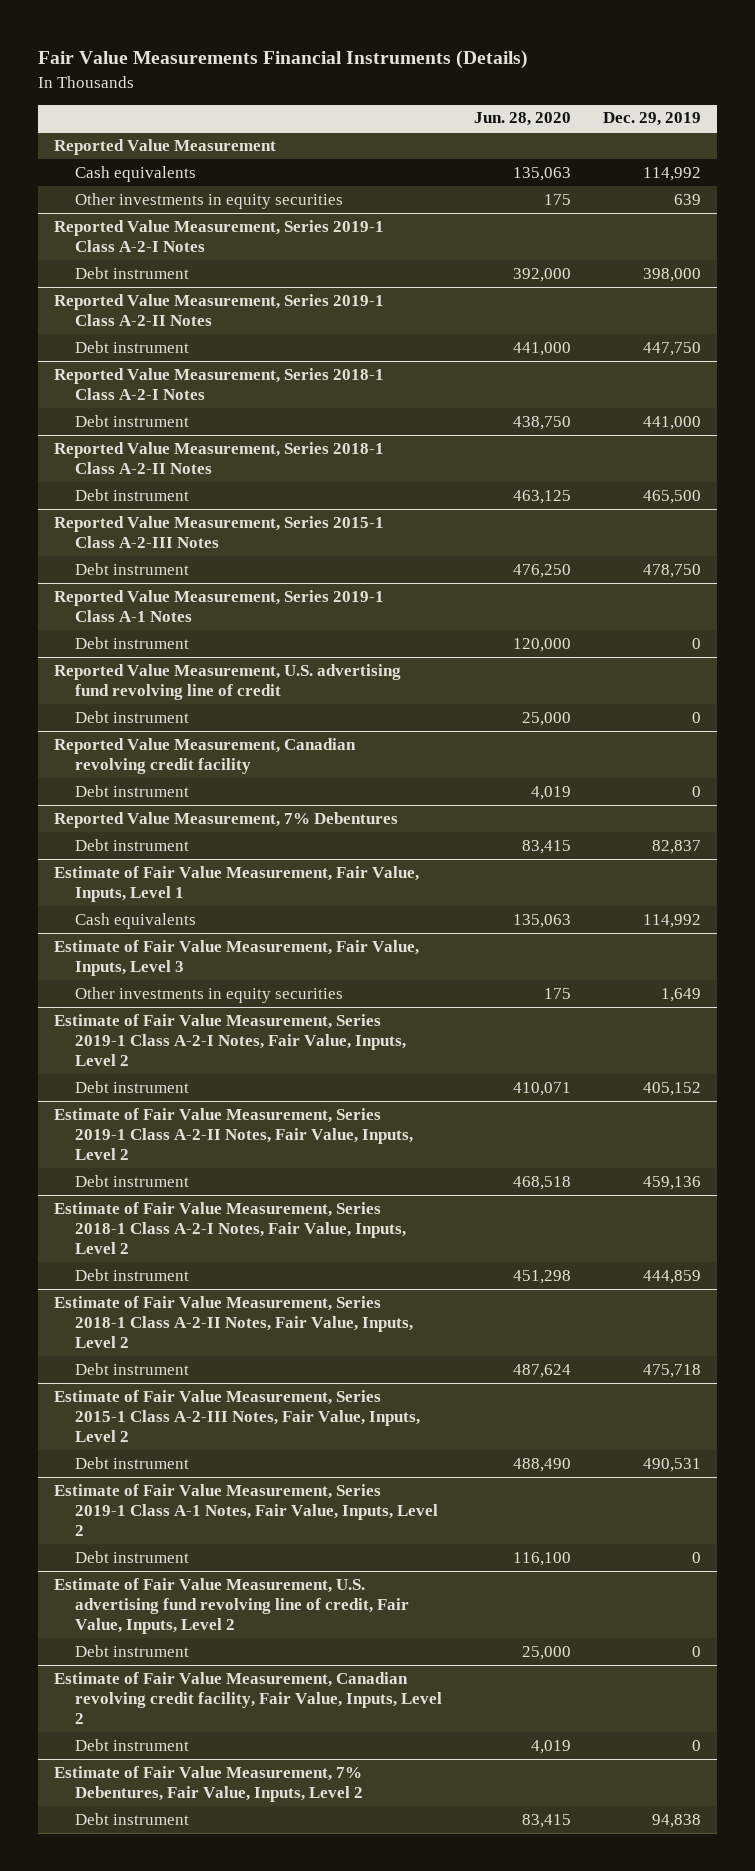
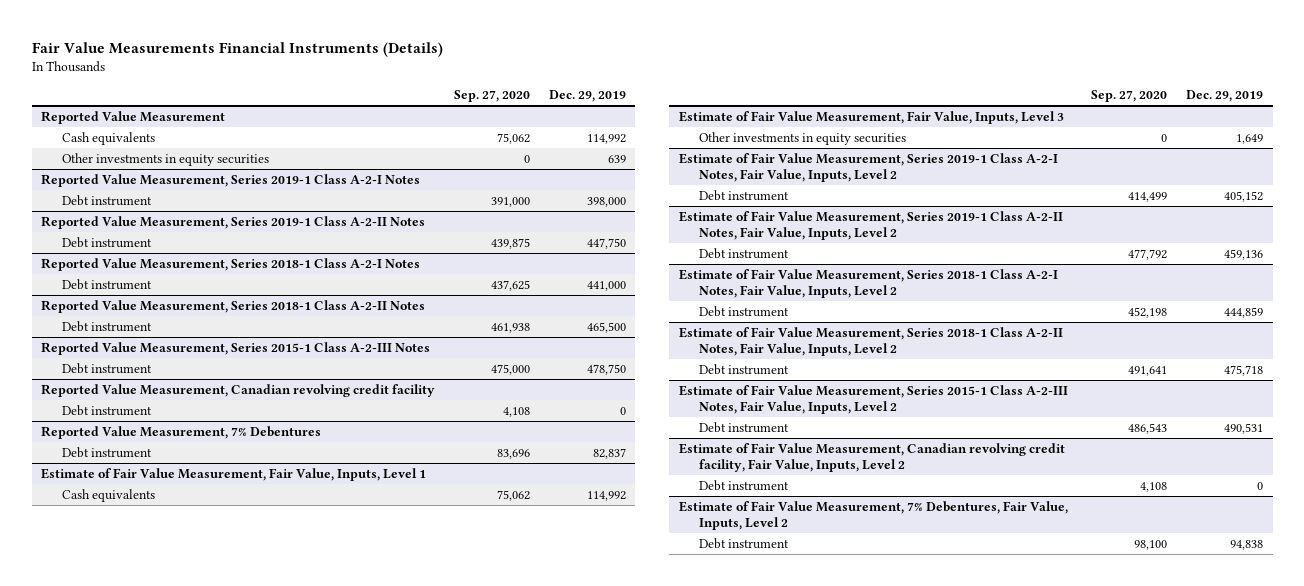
- | Jun. 28, 2020 | Dec. 29, 2019
+ | Sep. 27, 2020 | Dec. 29, 2019
- Reported Value Measurement, Series 2019-1 Class A-1 Notes
- Debt instrument | 120,000 | 0
- Reported Value Measurement, U.S. advertising fund revolving line of credit
- Debt instrument | 25,000 | 0
- Estimate of Fair Value Measurement, Series 2019-1 Class A-1 Notes, Fair Value, Inputs, Level 2
- Debt instrument | 116,100 | 0
- Estimate of Fair Value Measurement, U.S. advertising fund revolving line of credit, Fair Value, Inputs, Level 2
- Debt instrument | 25,000 | 0

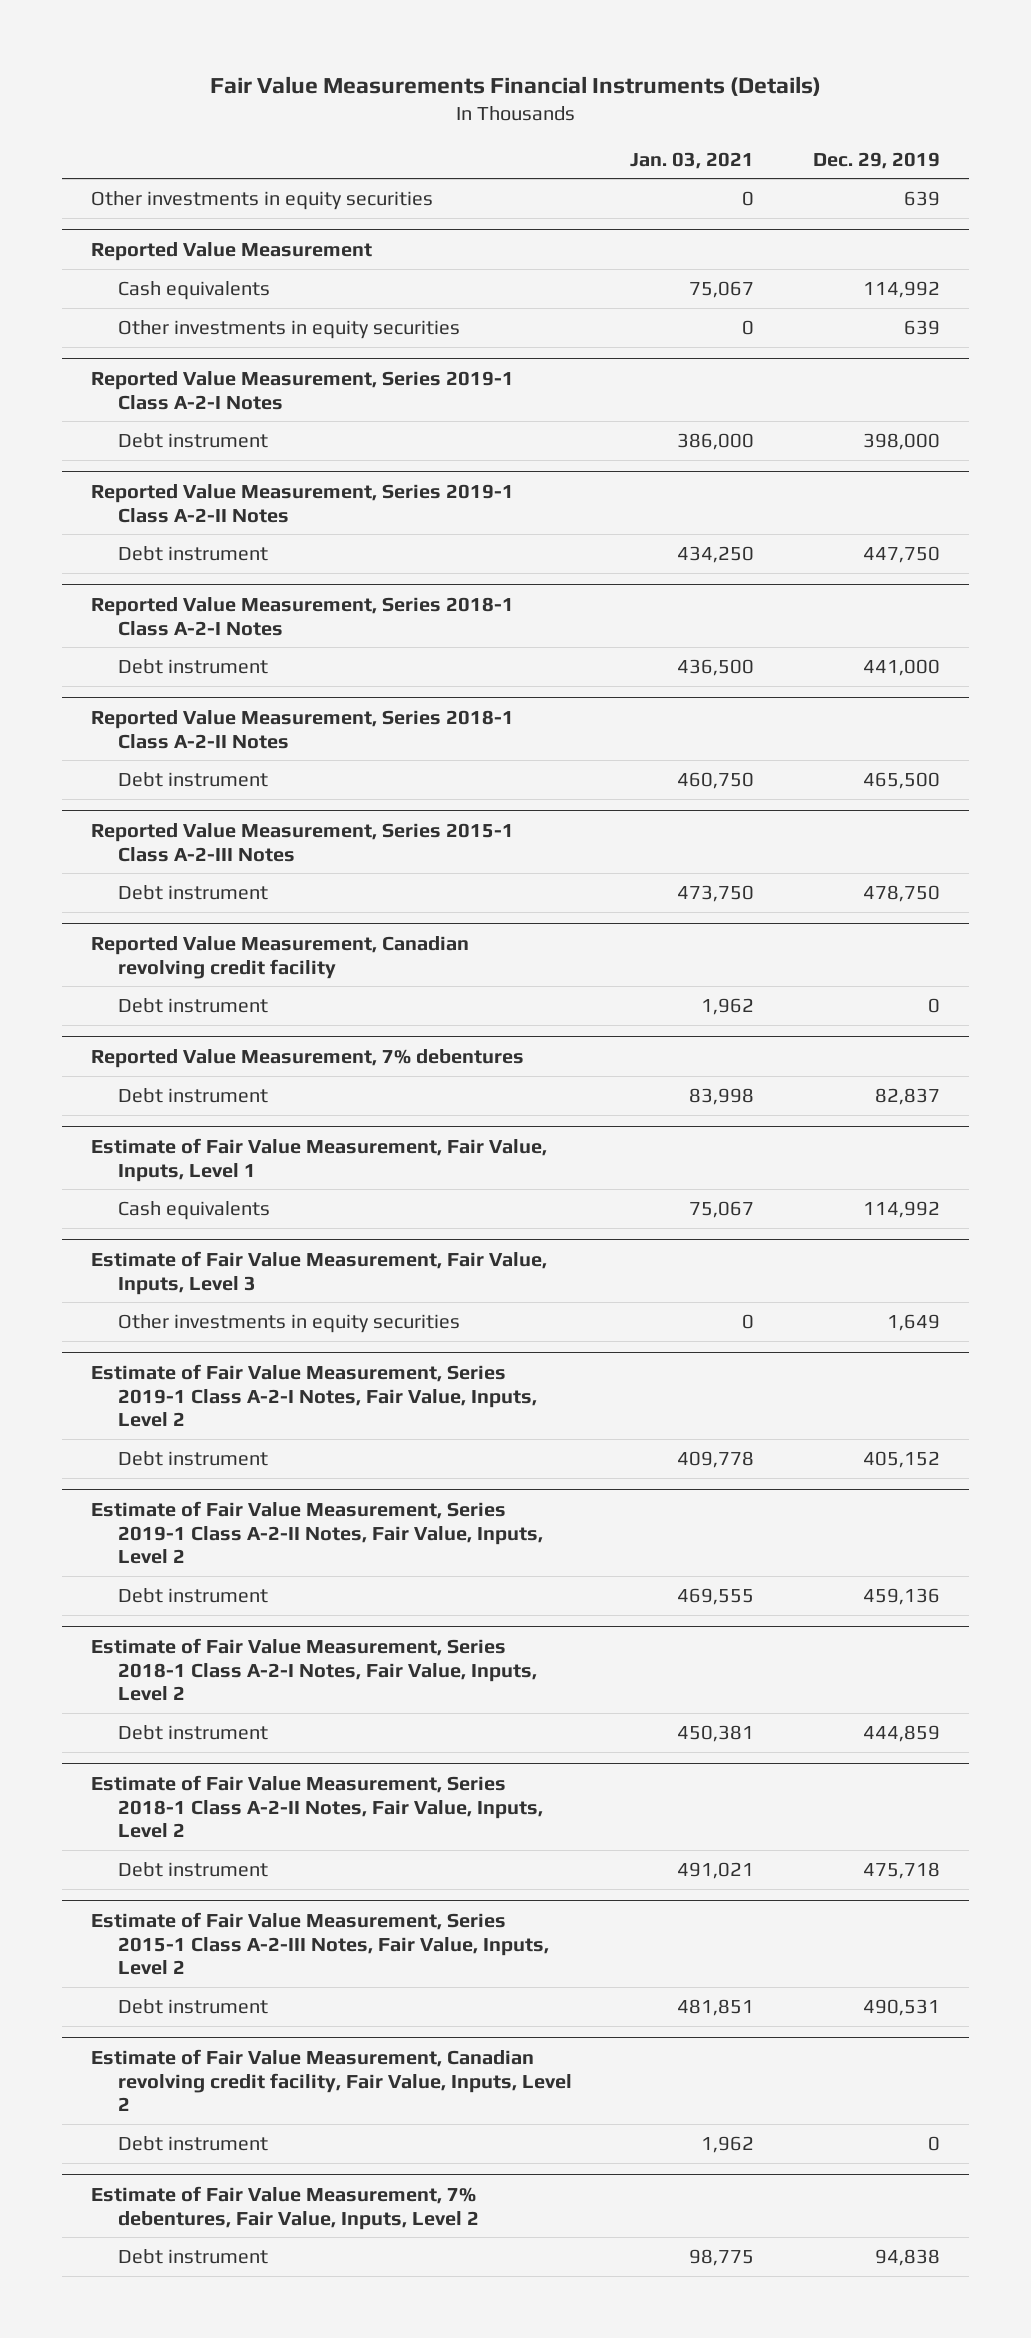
- | Sep. 27, 2020 | Dec. 29, 2019
+ | Jan. 03, 2021 | Dec. 29, 2019
+ Other investments in equity securities | 0 | 639
- Reported Value Measurement, 7% Debentures
+ Reported Value Measurement, 7% debentures
- Estimate of Fair Value Measurement, 7% Debentures, Fair Value, Inputs, Level 2
+ Estimate of Fair Value Measurement, 7% debentures, Fair Value, Inputs, Level 2

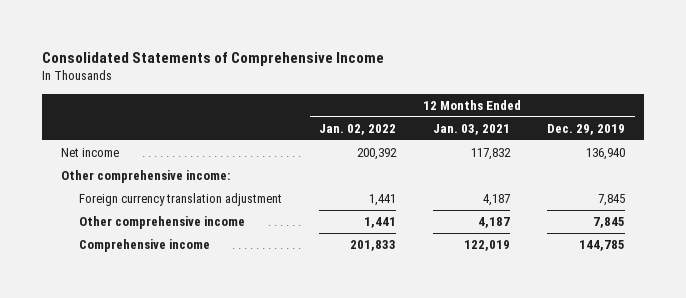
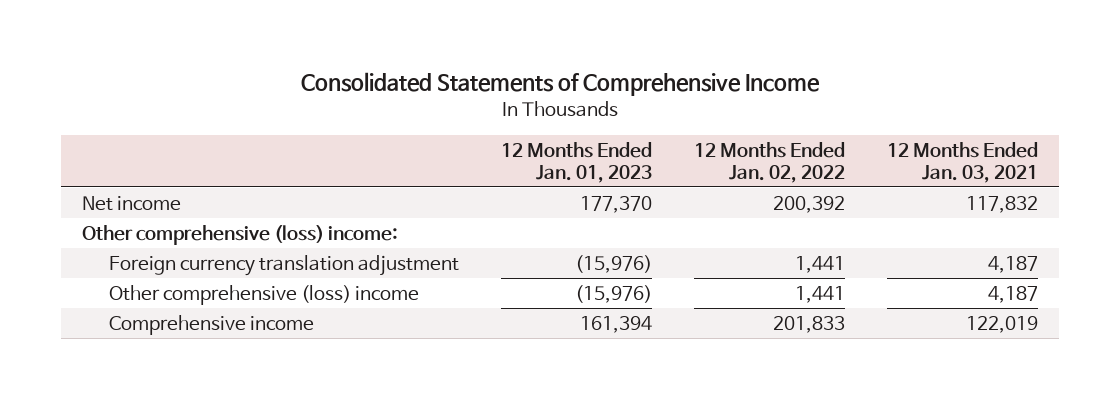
- | 12 Months Ended Jan. 02, 2022 | 12 Months Ended Jan. 03, 2021 | 12 Months Ended Dec. 29, 2019
+ | 12 Months Ended Jan. 01, 2023 | 12 Months Ended Jan. 02, 2022 | 12 Months Ended Jan. 03, 2021
- Other comprehensive income:
+ Other comprehensive (loss) income:
- Other comprehensive income | 1,441 | 4,187 | 7,845
+ Other comprehensive (loss) income | (15,976) | 1,441 | 4,187

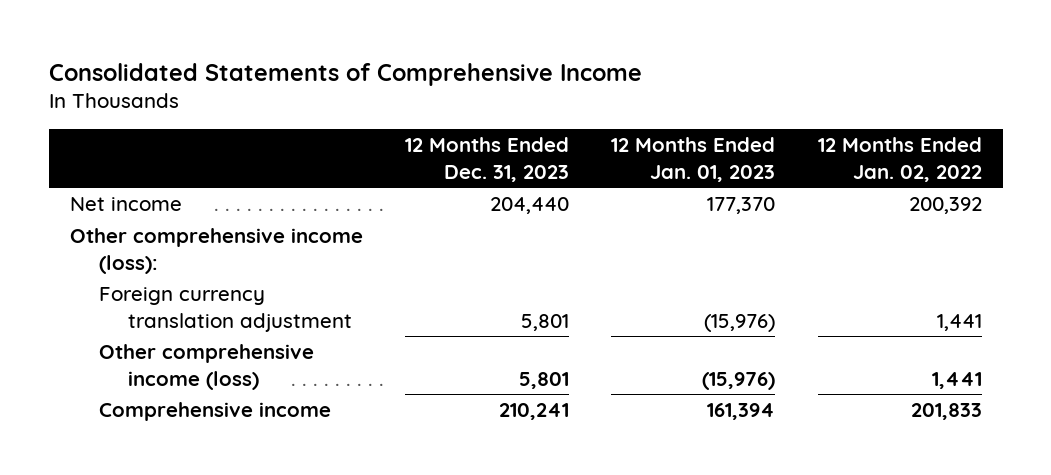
- | 12 Months Ended Jan. 01, 2023 | 12 Months Ended Jan. 02, 2022 | 12 Months Ended Jan. 03, 2021
+ | 12 Months Ended Dec. 31, 2023 | 12 Months Ended Jan. 01, 2023 | 12 Months Ended Jan. 02, 2022
- Other comprehensive (loss) income:
+ Other comprehensive income (loss):
- Other comprehensive (loss) income | (15,976) | 1,441 | 4,187
+ Other comprehensive income (loss) | 5,801 | (15,976) | 1,441

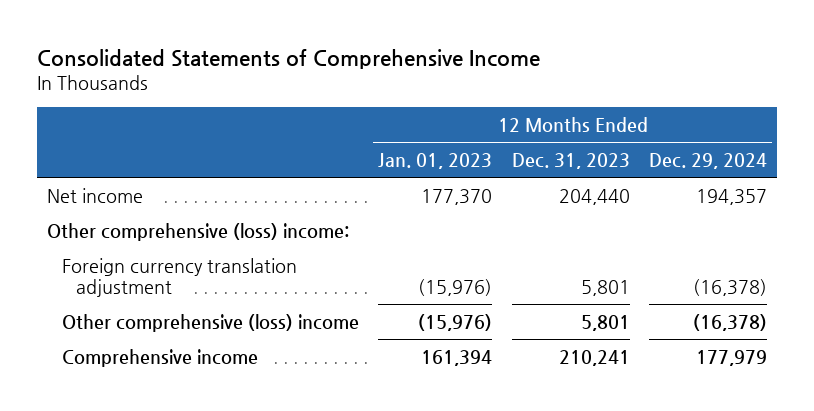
- | 12 Months Ended Dec. 31, 2023 | 12 Months Ended Jan. 01, 2023 | 12 Months Ended Jan. 02, 2022
+ | 12 Months Ended Jan. 01, 2023 | 12 Months Ended Dec. 31, 2023 | 12 Months Ended Dec. 29, 2024
- Other comprehensive income (loss):
+ Other comprehensive (loss) income:
- Other comprehensive income (loss) | 5,801 | (15,976) | 1,441
+ Other comprehensive (loss) income | (15,976) | 5,801 | (16,378)

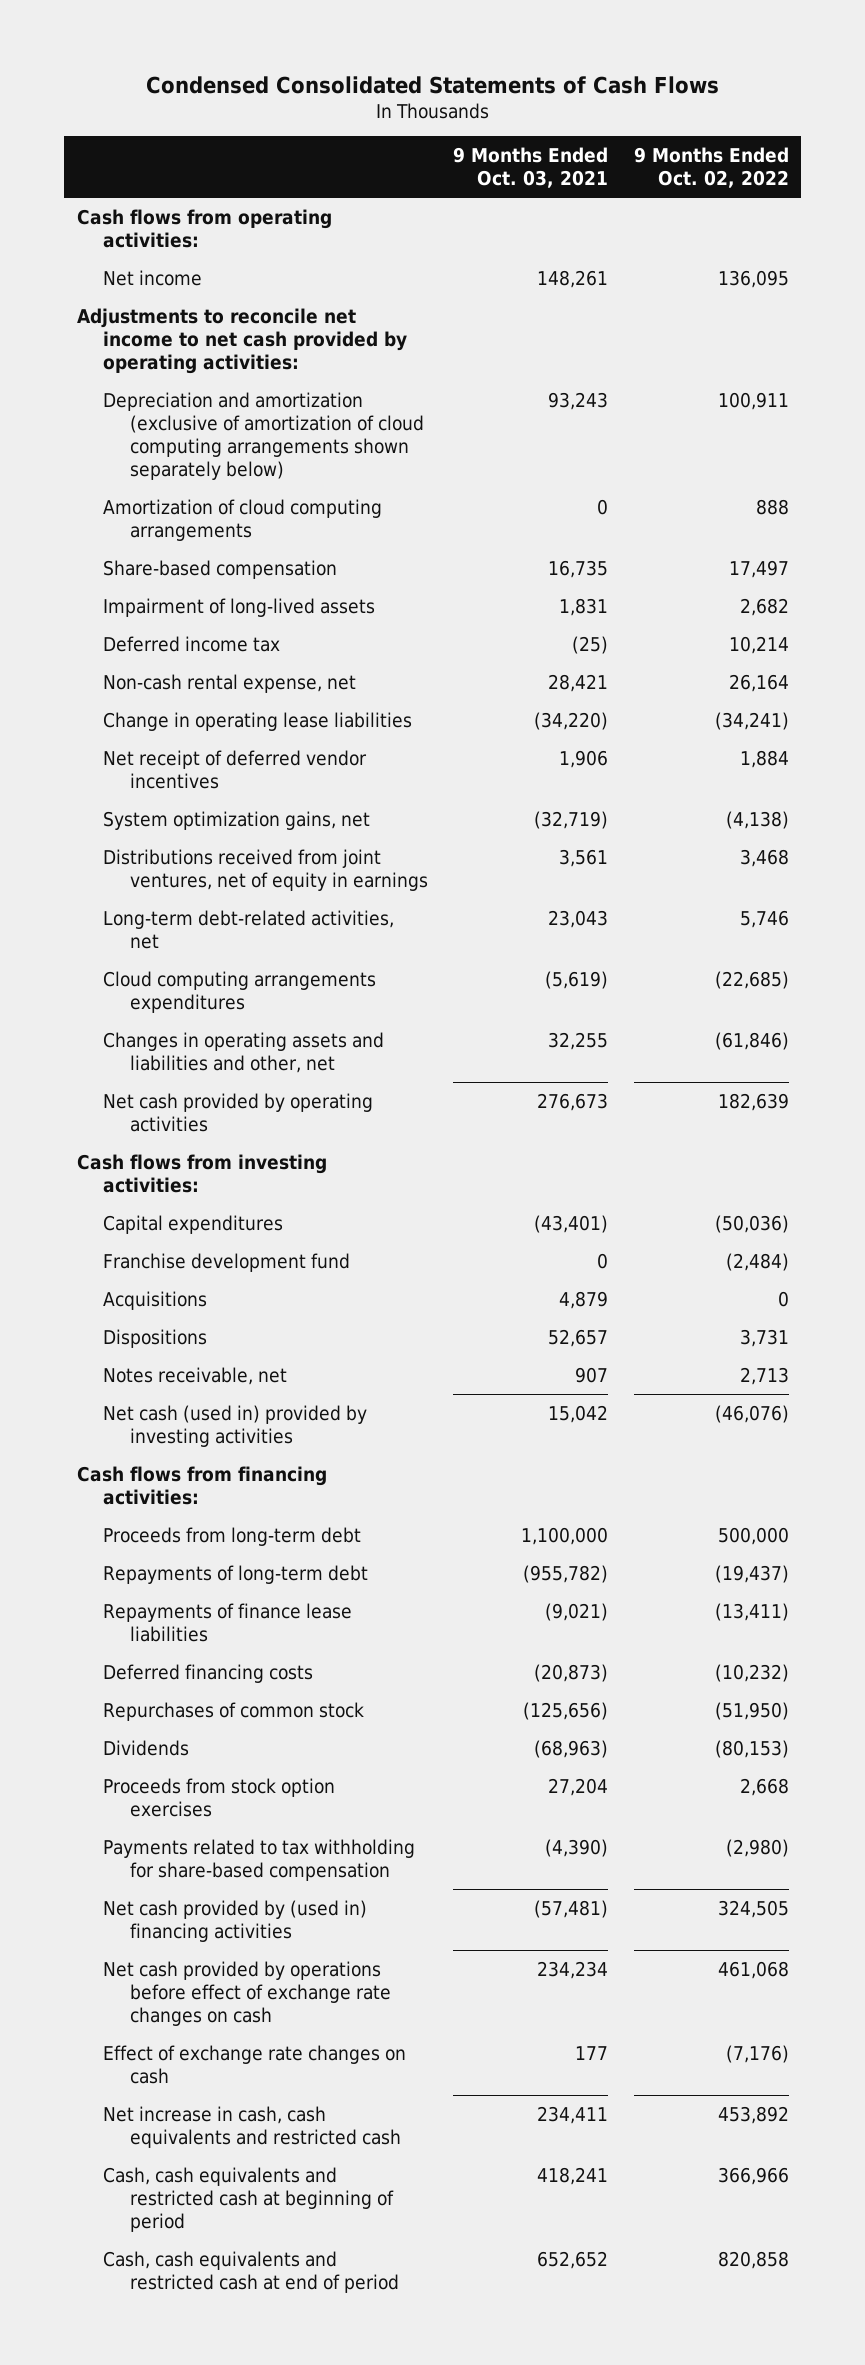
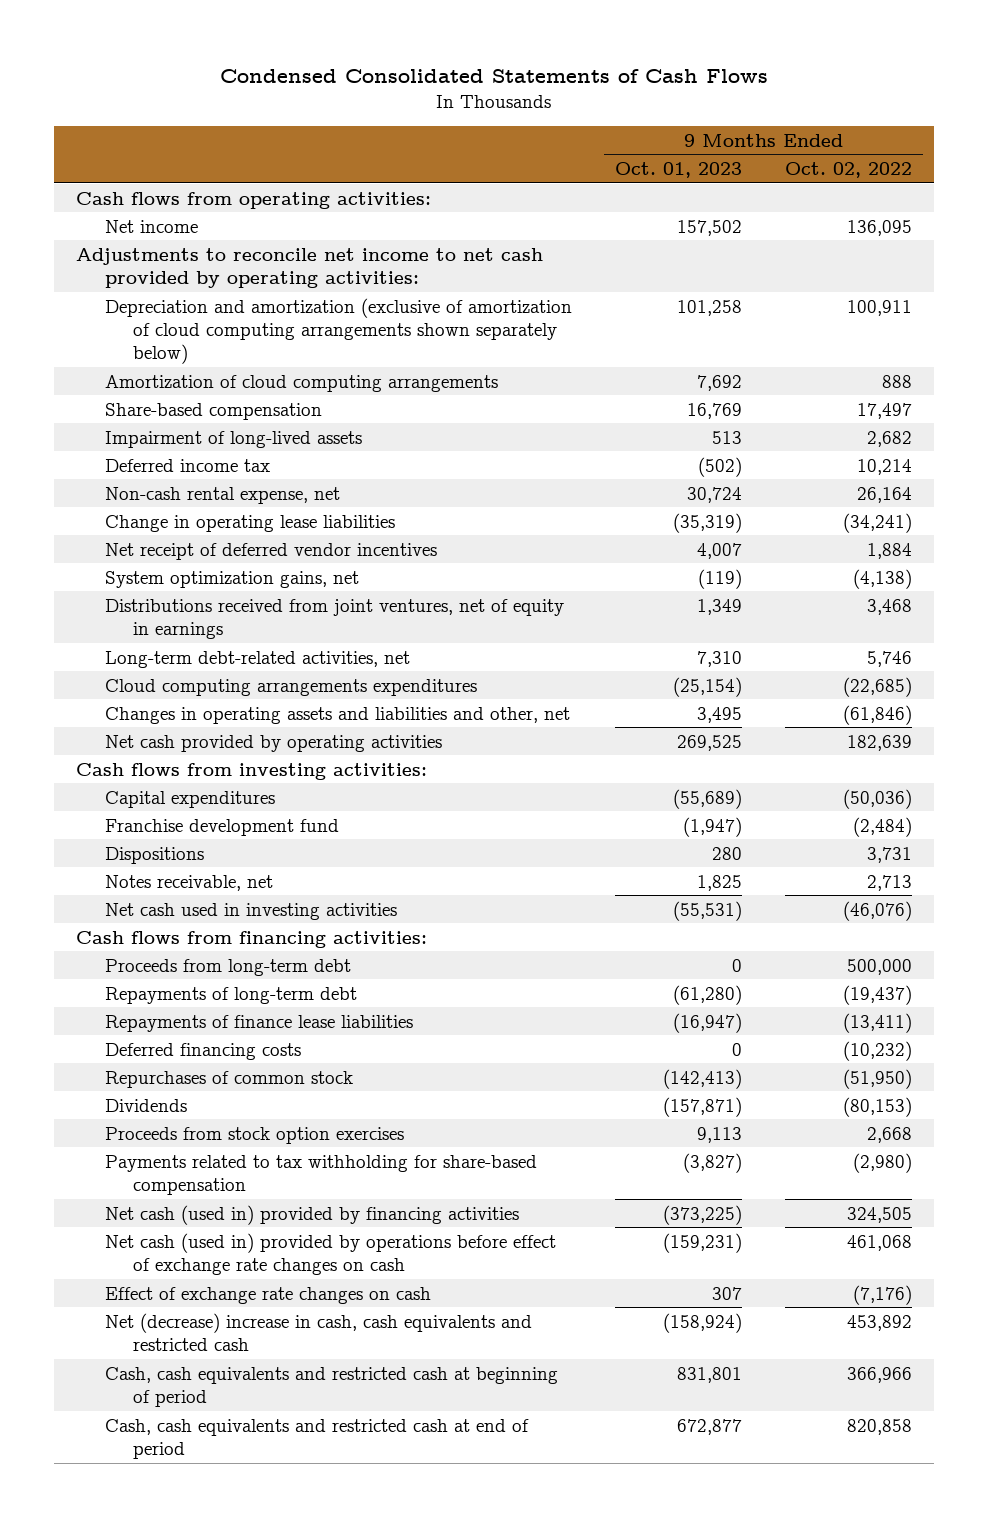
- | 9 Months Ended Oct. 03, 2021 | 9 Months Ended Oct. 02, 2022
+ | 9 Months Ended Oct. 01, 2023 | 9 Months Ended Oct. 02, 2022
- Acquisitions | 4,879 | 0
- Net cash (used in) provided by investing activities | 15,042 | (46,076)
+ Net cash used in investing activities | (55,531) | (46,076)
- Net cash provided by (used in) financing activities | (57,481) | 324,505
- Net cash provided by operations before effect of exchange rate changes on cash | 234,234 | 461,068
+ Net cash (used in) provided by financing activities | (373,225) | 324,505
+ Net cash (used in) provided by operations before effect of exchange rate changes on cash | (159,231) | 461,068
- Net increase in cash, cash equivalents and restricted cash | 234,411 | 453,892
+ Net (decrease) increase in cash, cash equivalents and restricted cash | (158,924) | 453,892

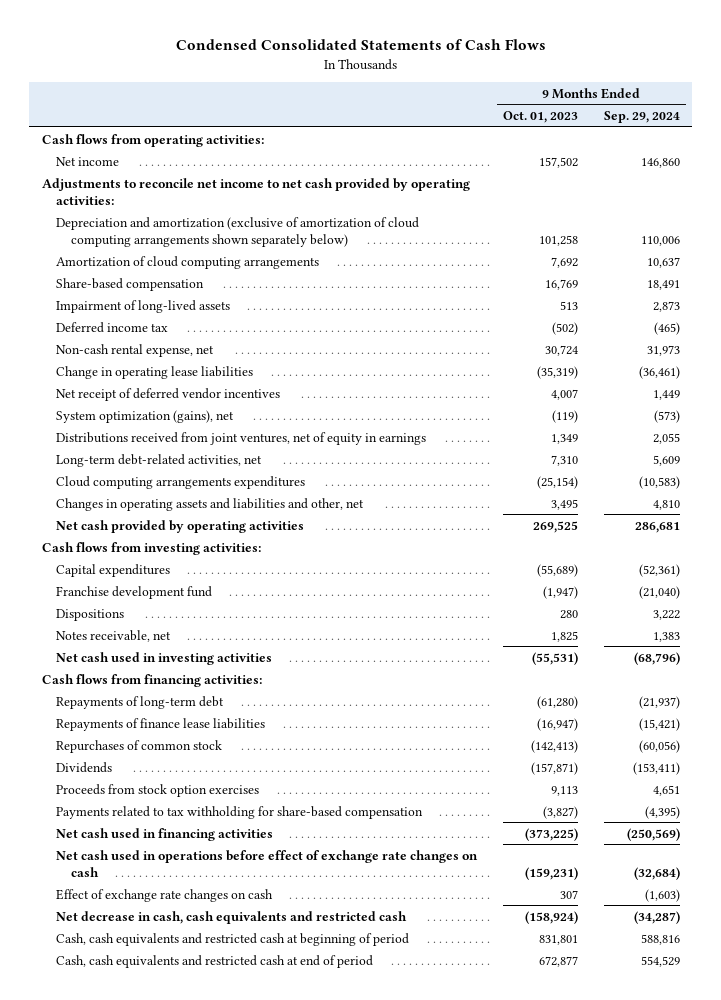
- | 9 Months Ended Oct. 01, 2023 | 9 Months Ended Oct. 02, 2022
+ | 9 Months Ended Oct. 01, 2023 | 9 Months Ended Sep. 29, 2024
- System optimization gains, net | (119) | (4,138)
+ System optimization (gains), net | (119) | (573)
- Proceeds from long-term debt | 0 | 500,000
- Deferred financing costs | 0 | (10,232)
- Net cash (used in) provided by financing activities | (373,225) | 324,505
- Net cash (used in) provided by operations before effect of exchange rate changes on cash | (159,231) | 461,068
+ Net cash used in financing activities | (373,225) | (250,569)
+ Net cash used in operations before effect of exchange rate changes on cash | (159,231) | (32,684)
- Net (decrease) increase in cash, cash equivalents and restricted cash | (158,924) | 453,892
+ Net decrease in cash, cash equivalents and restricted cash | (158,924) | (34,287)

